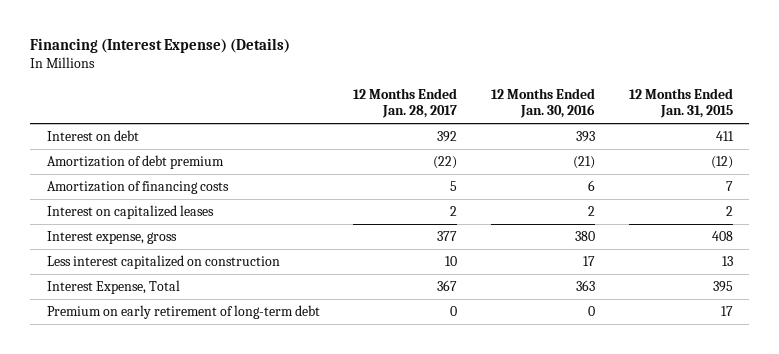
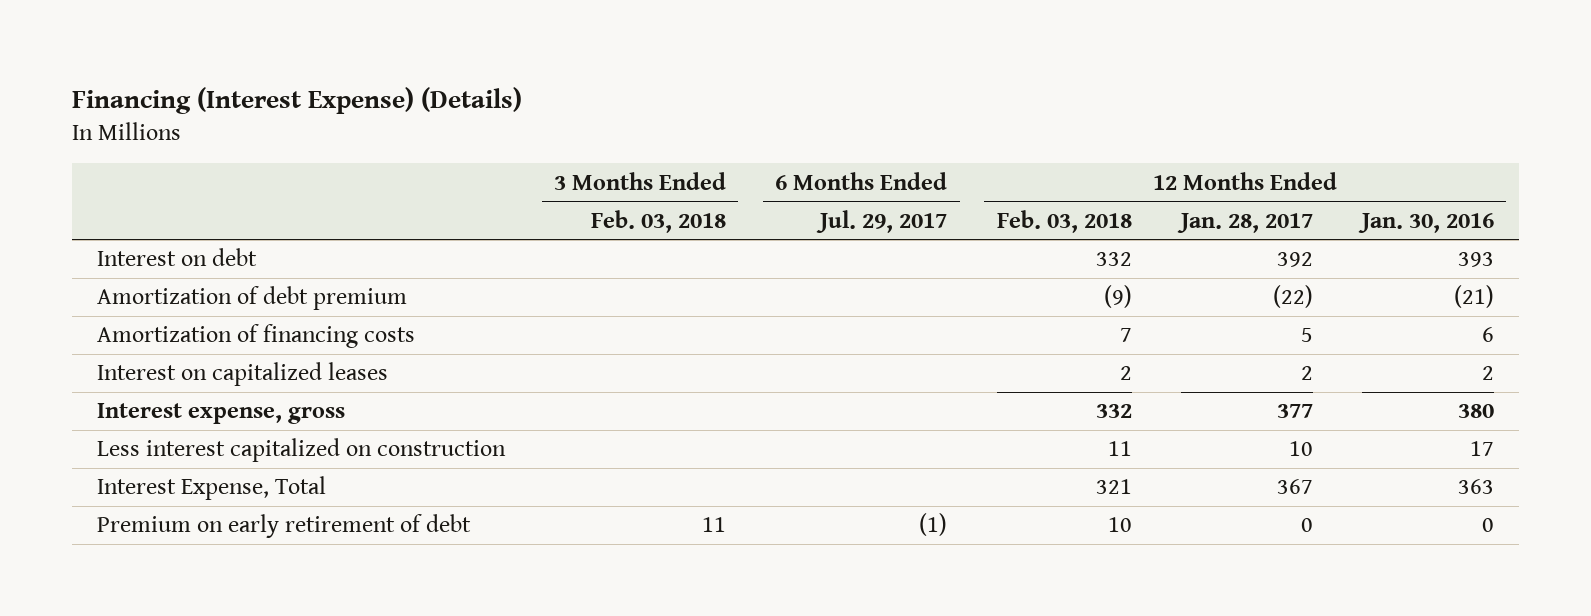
- | 12 Months Ended Jan. 28, 2017 | 12 Months Ended Jan. 30, 2016 | 12 Months Ended Jan. 31, 2015
+ | 3 Months Ended Feb. 03, 2018 | 6 Months Ended Jul. 29, 2017 | 12 Months Ended Feb. 03, 2018 | 12 Months Ended Jan. 28, 2017 | 12 Months Ended Jan. 30, 2016
- Premium on early retirement of long-term debt | 0 | 0 | 17
+ Premium on early retirement of debt | 11 | (1) | 10 | 0 | 0

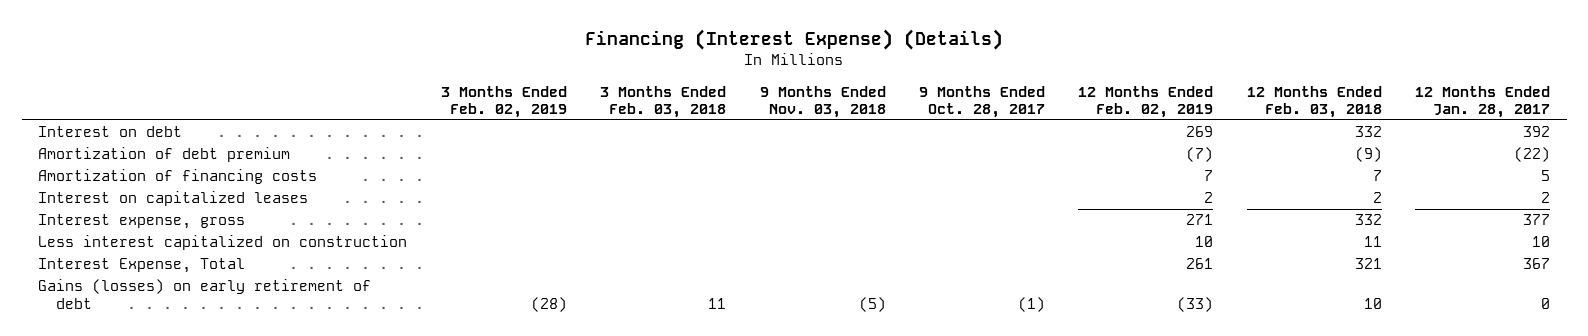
- | 3 Months Ended Feb. 03, 2018 | 6 Months Ended Jul. 29, 2017 | 12 Months Ended Feb. 03, 2018 | 12 Months Ended Jan. 28, 2017 | 12 Months Ended Jan. 30, 2016
+ | 3 Months Ended Feb. 02, 2019 | 3 Months Ended Feb. 03, 2018 | 9 Months Ended Nov. 03, 2018 | 9 Months Ended Oct. 28, 2017 | 12 Months Ended Feb. 02, 2019 | 12 Months Ended Feb. 03, 2018 | 12 Months Ended Jan. 28, 2017
- Premium on early retirement of debt | 11 | (1) | 10 | 0 | 0
+ Gains (losses) on early retirement of debt | (28) | 11 | (5) | (1) | (33) | 10 | 0

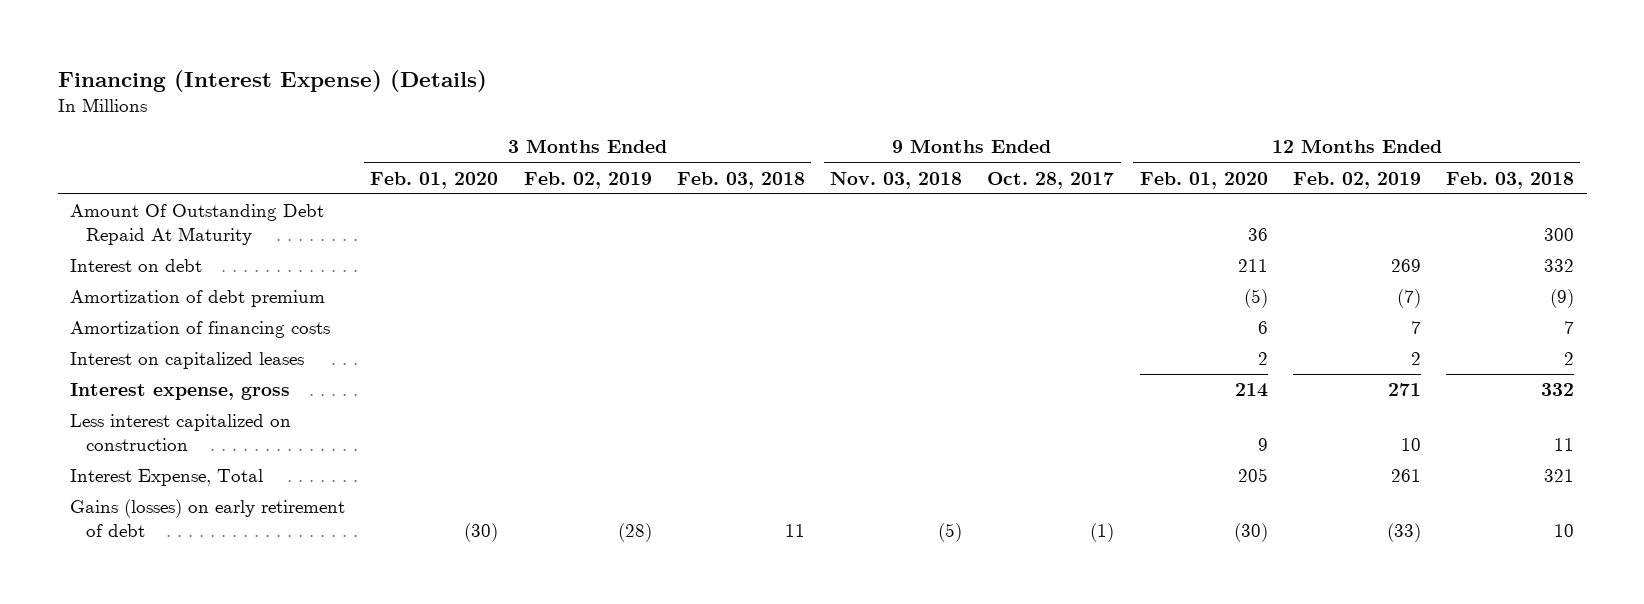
- | 3 Months Ended Feb. 02, 2019 | 3 Months Ended Feb. 03, 2018 | 9 Months Ended Nov. 03, 2018 | 9 Months Ended Oct. 28, 2017 | 12 Months Ended Feb. 02, 2019 | 12 Months Ended Feb. 03, 2018 | 12 Months Ended Jan. 28, 2017
+ | 3 Months Ended Feb. 01, 2020 | 3 Months Ended Feb. 02, 2019 | 3 Months Ended Feb. 03, 2018 | 9 Months Ended Nov. 03, 2018 | 9 Months Ended Oct. 28, 2017 | 12 Months Ended Feb. 01, 2020 | 12 Months Ended Feb. 02, 2019 | 12 Months Ended Feb. 03, 2018
+ Amount Of Outstanding Debt Repaid At Maturity | | | | | | 36 | | 300

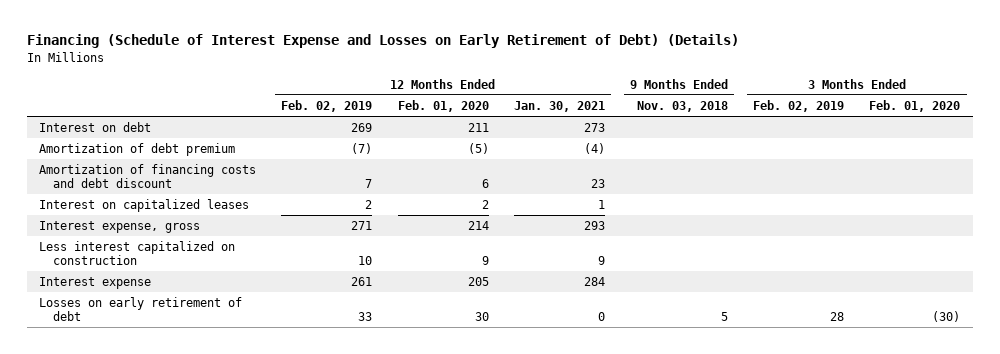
- Financing (Interest Expense) (Details)
+ Financing (Schedule of Interest Expense and Losses on Early Retirement of Debt) (Details)
- | 3 Months Ended Feb. 01, 2020 | 3 Months Ended Feb. 02, 2019 | 3 Months Ended Feb. 03, 2018 | 9 Months Ended Nov. 03, 2018 | 9 Months Ended Oct. 28, 2017 | 12 Months Ended Feb. 01, 2020 | 12 Months Ended Feb. 02, 2019 | 12 Months Ended Feb. 03, 2018
+ | 12 Months Ended Feb. 02, 2019 | 12 Months Ended Feb. 01, 2020 | 12 Months Ended Jan. 30, 2021 | 9 Months Ended Nov. 03, 2018 | 3 Months Ended Feb. 02, 2019 | 3 Months Ended Feb. 01, 2020
- Amount Of Outstanding Debt Repaid At Maturity | | | | | | 36 | | 300
- Amortization of financing costs | | | | | | 6 | 7 | 7
+ Amortization of financing costs and debt discount | 7 | 6 | 23 | | |
- Interest Expense, Total | | | | | | 205 | 261 | 321
- Gains (losses) on early retirement of debt | (30) | (28) | 11 | (5) | (1) | (30) | (33) | 10
+ Interest expense | 261 | 205 | 284 | | |
+ Losses on early retirement of debt | 33 | 30 | 0 | 5 | 28 | (30)

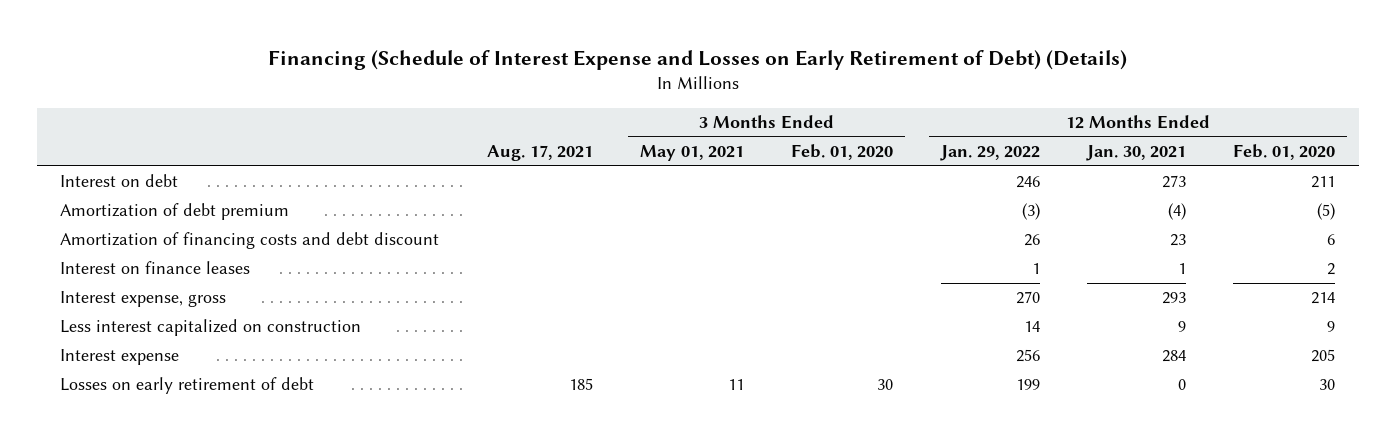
- | 12 Months Ended Feb. 02, 2019 | 12 Months Ended Feb. 01, 2020 | 12 Months Ended Jan. 30, 2021 | 9 Months Ended Nov. 03, 2018 | 3 Months Ended Feb. 02, 2019 | 3 Months Ended Feb. 01, 2020
+ | Aug. 17, 2021 | 3 Months Ended May 01, 2021 | 3 Months Ended Feb. 01, 2020 | 12 Months Ended Jan. 29, 2022 | 12 Months Ended Jan. 30, 2021 | 12 Months Ended Feb. 01, 2020
- Interest on capitalized leases | 2 | 2 | 1 | | |
+ Interest on finance leases | | | | 1 | 1 | 2
- Losses on early retirement of debt | 33 | 30 | 0 | 5 | 28 | (30)
+ Losses on early retirement of debt | 185 | 11 | 30 | 199 | 0 | 30

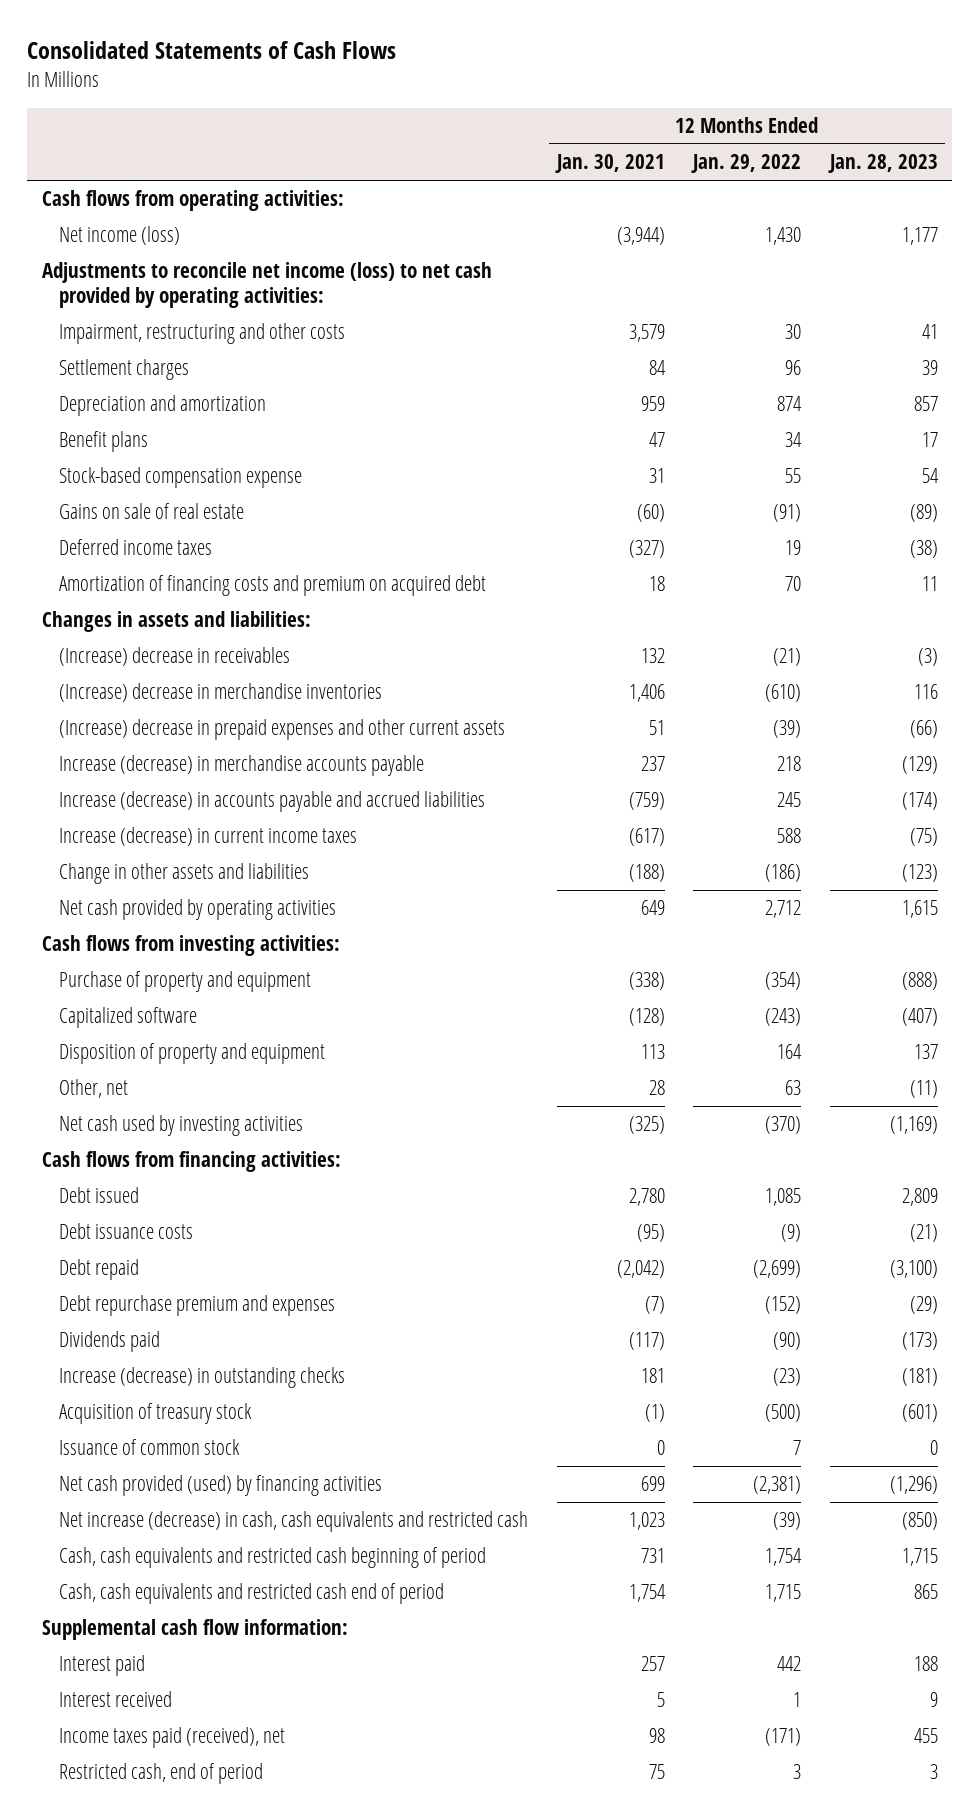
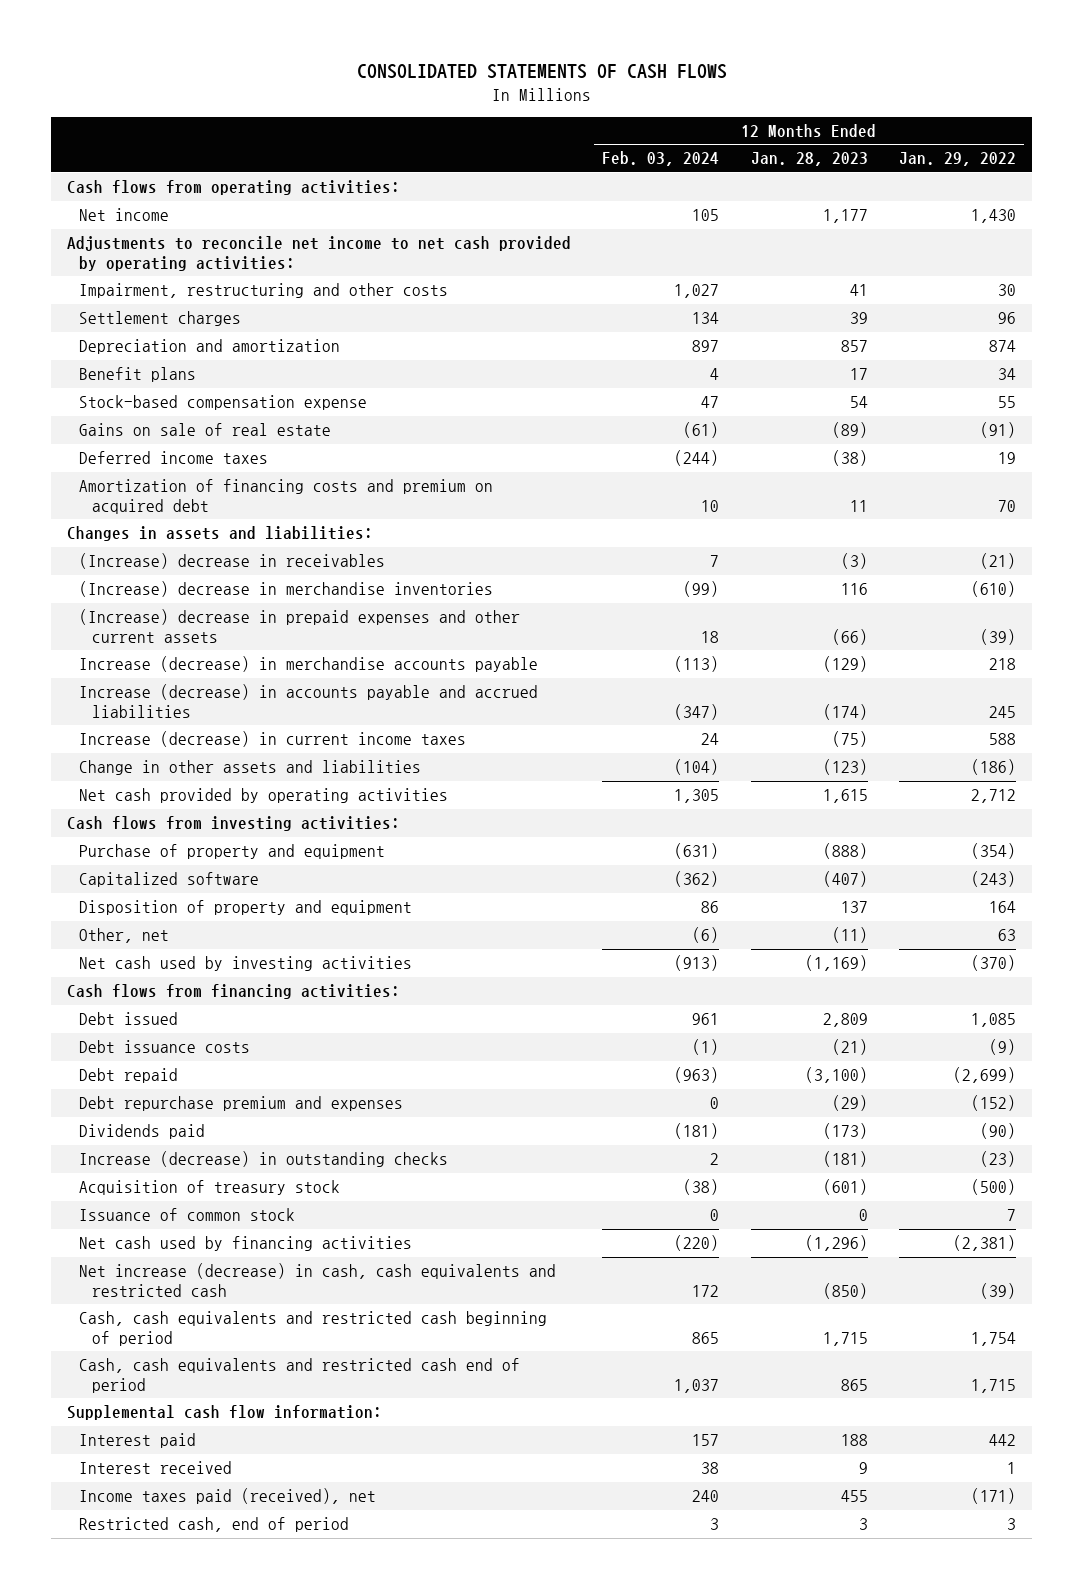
- Consolidated Statements of Cash Flows
+ CONSOLIDATED STATEMENTS OF CASH FLOWS
- | 12 Months Ended Jan. 30, 2021 | 12 Months Ended Jan. 29, 2022 | 12 Months Ended Jan. 28, 2023
+ | 12 Months Ended Feb. 03, 2024 | 12 Months Ended Jan. 28, 2023 | 12 Months Ended Jan. 29, 2022
- Net income (loss) | (3,944) | 1,430 | 1,177
- Adjustments to reconcile net income (loss) to net cash provided by operating activities:
+ Net income | 105 | 1,177 | 1,430
+ Adjustments to reconcile net income to net cash provided by operating activities:
- Net cash provided (used) by financing activities | 699 | (2,381) | (1,296)
+ Net cash used by financing activities | (220) | (1,296) | (2,381)

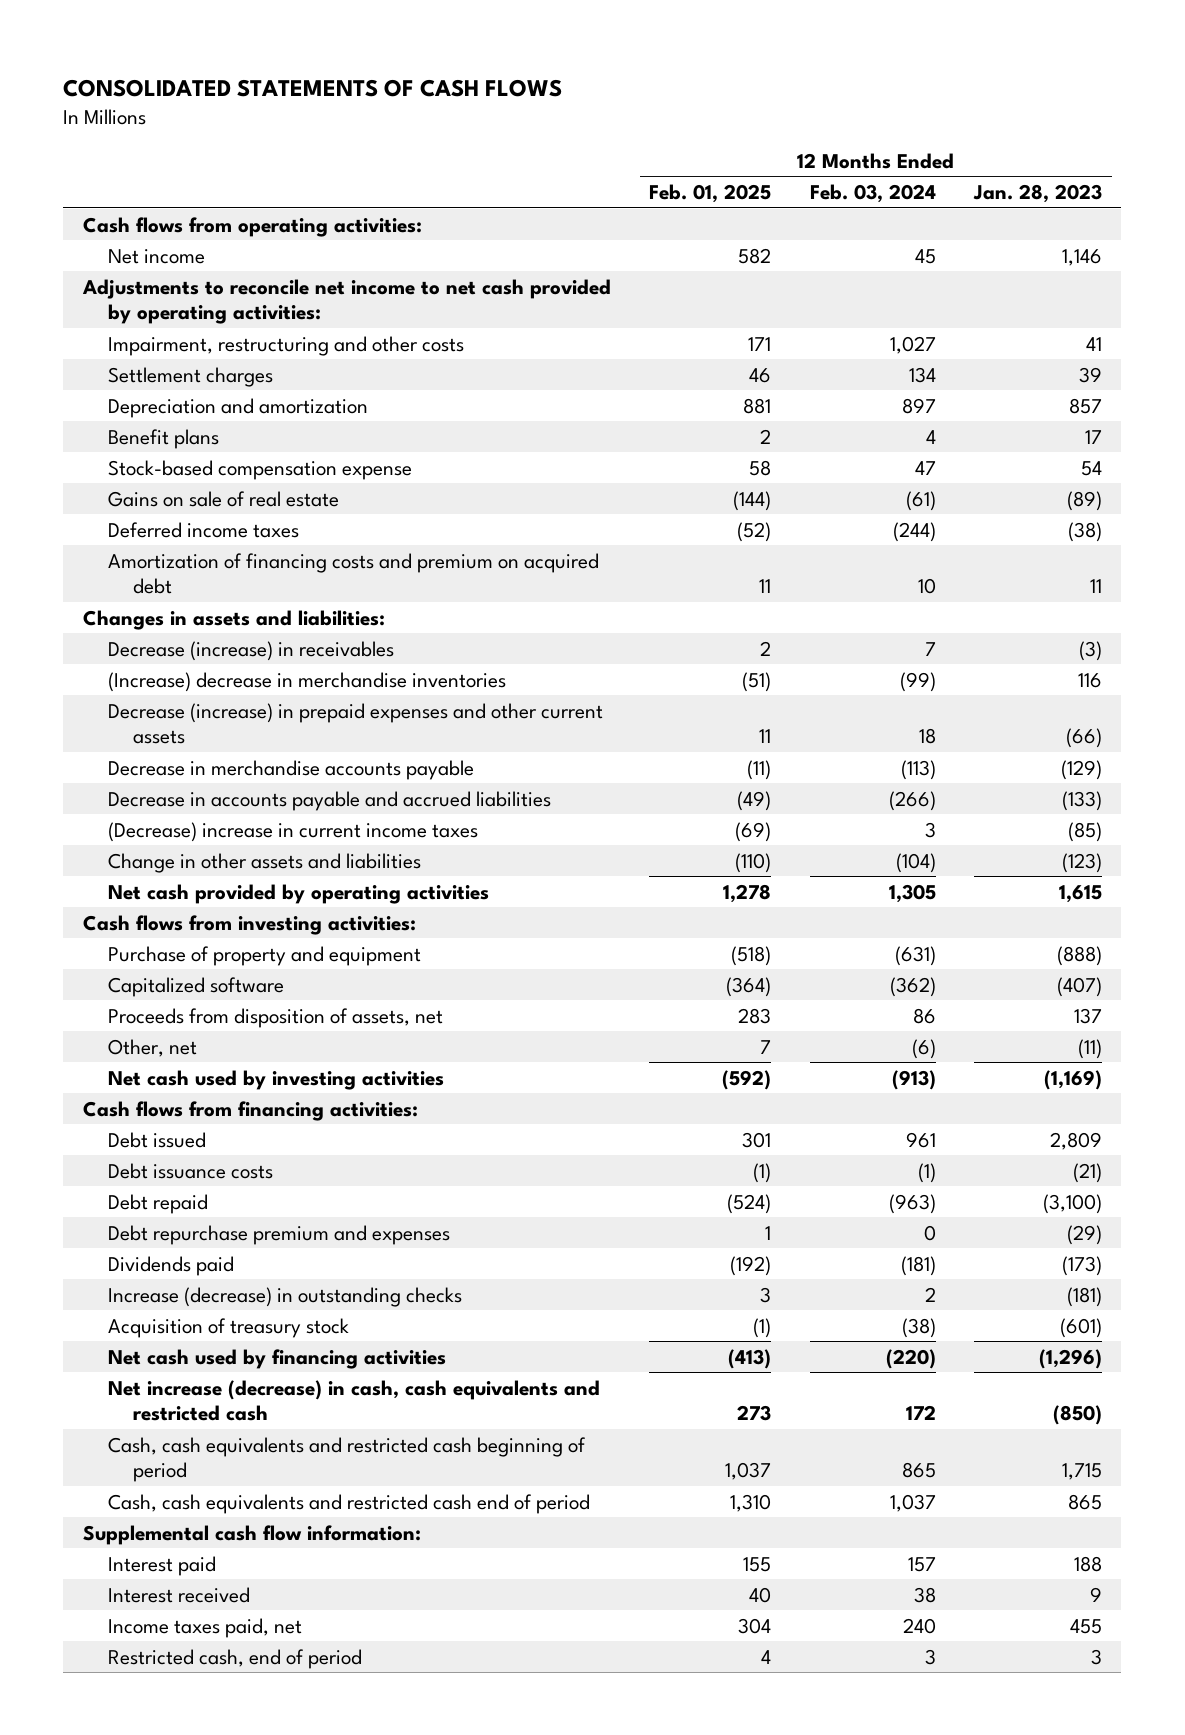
- | 12 Months Ended Feb. 03, 2024 | 12 Months Ended Jan. 28, 2023 | 12 Months Ended Jan. 29, 2022
+ | 12 Months Ended Feb. 01, 2025 | 12 Months Ended Feb. 03, 2024 | 12 Months Ended Jan. 28, 2023
- Net income | 105 | 1,177 | 1,430
+ Net income | 582 | 45 | 1,146
- (Increase) decrease in receivables | 7 | (3) | (21)
+ Decrease (increase) in receivables | 2 | 7 | (3)
- (Increase) decrease in prepaid expenses and other current assets | 18 | (66) | (39)
- Increase (decrease) in merchandise accounts payable | (113) | (129) | 218
- Increase (decrease) in accounts payable and accrued liabilities | (347) | (174) | 245
- Increase (decrease) in current income taxes | 24 | (75) | 588
+ Decrease (increase) in prepaid expenses and other current assets | 11 | 18 | (66)
+ Decrease in merchandise accounts payable | (11) | (113) | (129)
+ Decrease in accounts payable and accrued liabilities | (49) | (266) | (133)
+ (Decrease) increase in current income taxes | (69) | 3 | (85)
- Disposition of property and equipment | 86 | 137 | 164
+ Proceeds from disposition of assets, net | 283 | 86 | 137
- Issuance of common stock | 0 | 0 | 7
- Income taxes paid (received), net | 240 | 455 | (171)
+ Income taxes paid, net | 304 | 240 | 455

